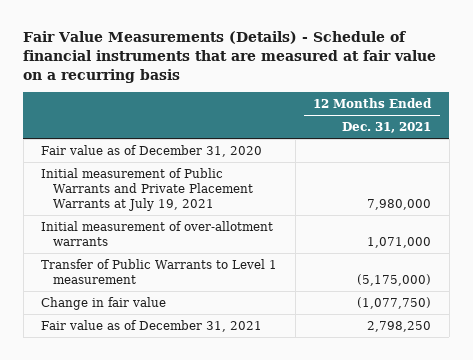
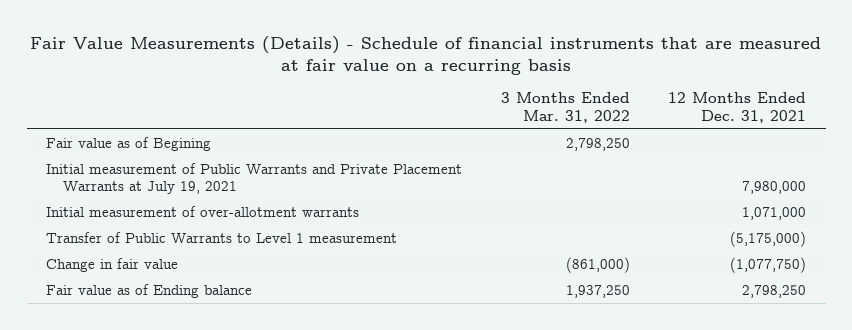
- | 12 Months Ended Dec. 31, 2021
+ | 3 Months Ended Mar. 31, 2022 | 12 Months Ended Dec. 31, 2021
- Fair value as of December 31, 2020
+ Fair value as of Begining | 2,798,250 |
- Fair value as of December 31, 2021 | 2,798,250
+ Fair value as of Ending balance | 1,937,250 | 2,798,250

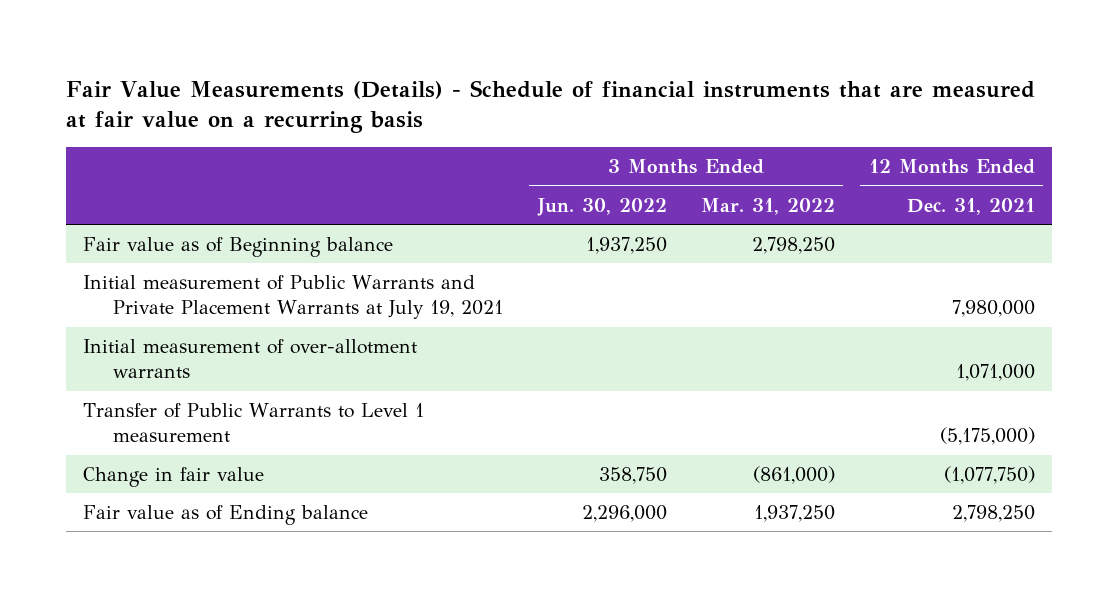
- | 3 Months Ended Mar. 31, 2022 | 12 Months Ended Dec. 31, 2021
+ | 3 Months Ended Jun. 30, 2022 | 3 Months Ended Mar. 31, 2022 | 12 Months Ended Dec. 31, 2021
- Fair value as of Begining | 2,798,250 |
+ Fair value as of Beginning balance | 1,937,250 | 2,798,250 |

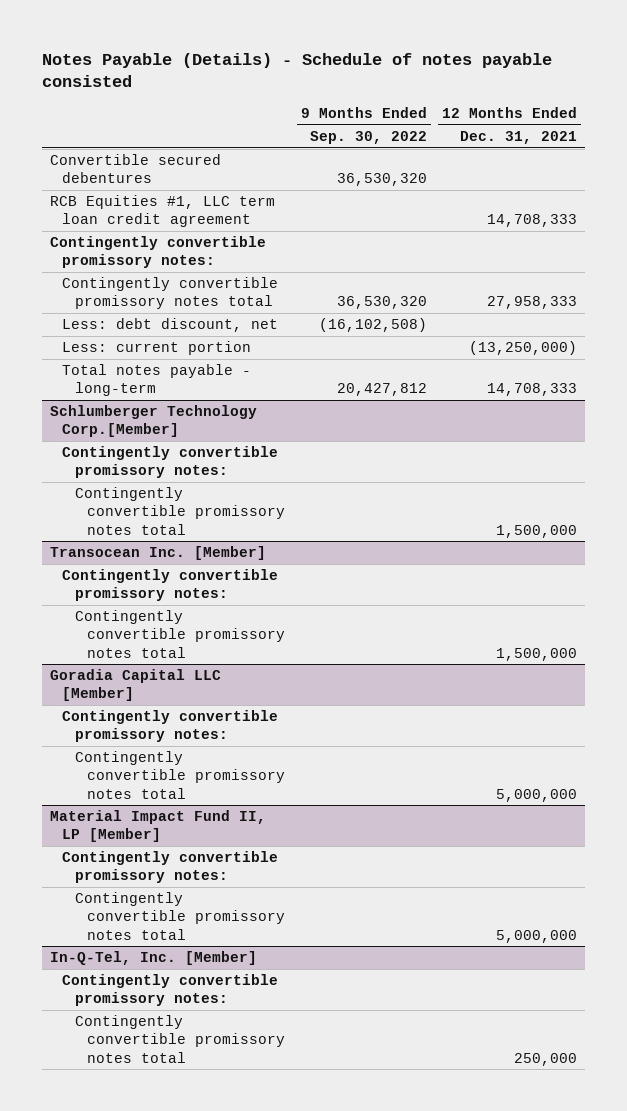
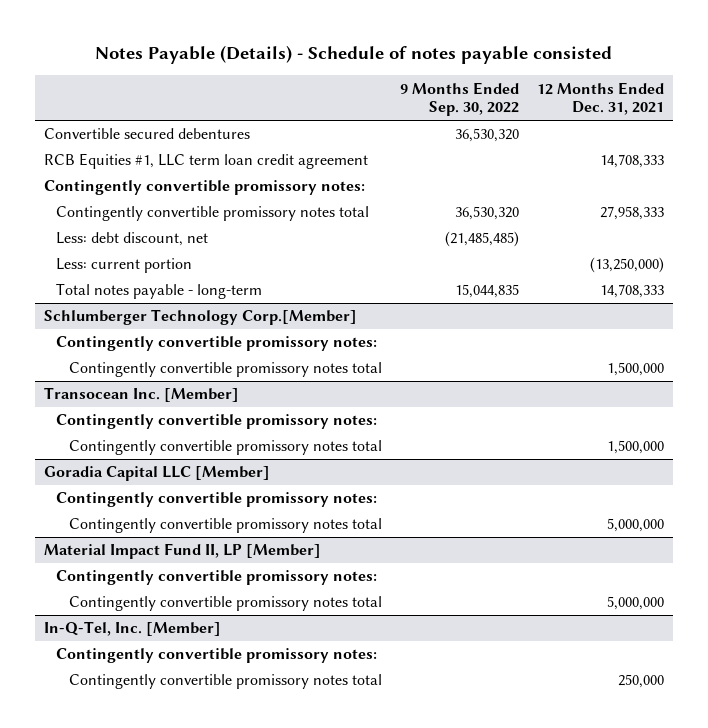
- Less: debt discount, net | (16,102,508) |
+ Less: debt discount, net | (21,485,485) |
- Total notes payable - long-term | 20,427,812 | 14,708,333
+ Total notes payable - long-term | 15,044,835 | 14,708,333

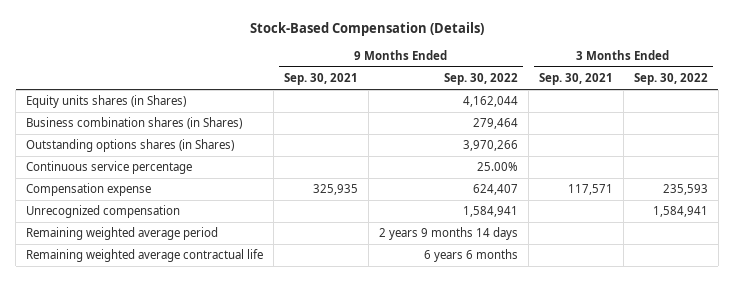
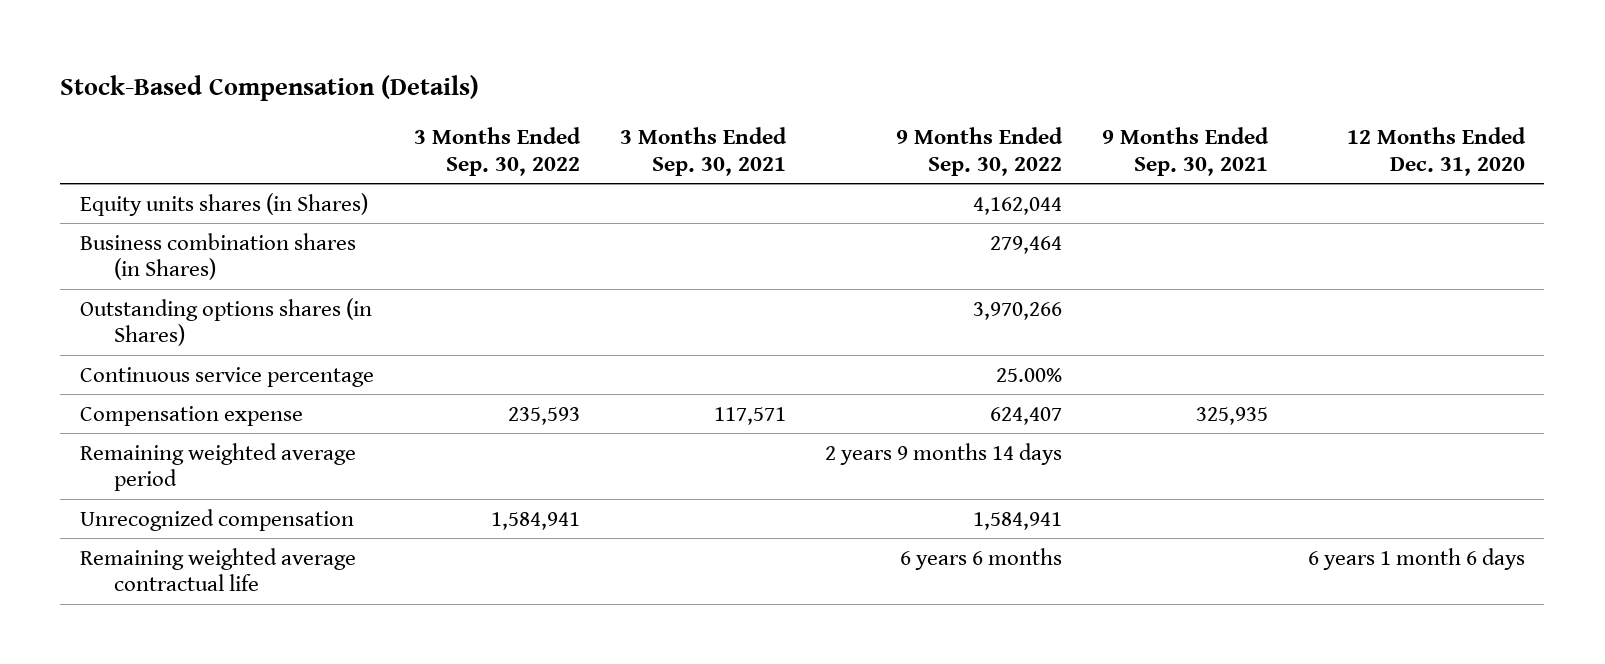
- | 9 Months Ended Sep. 30, 2021 | 9 Months Ended Sep. 30, 2022 | 3 Months Ended Sep. 30, 2021 | 3 Months Ended Sep. 30, 2022
+ | 3 Months Ended Sep. 30, 2022 | 3 Months Ended Sep. 30, 2021 | 9 Months Ended Sep. 30, 2022 | 9 Months Ended Sep. 30, 2021 | 12 Months Ended Dec. 31, 2020
moved down: Unrecognized compensation | 1,584,941 | | 1,584,941 | |

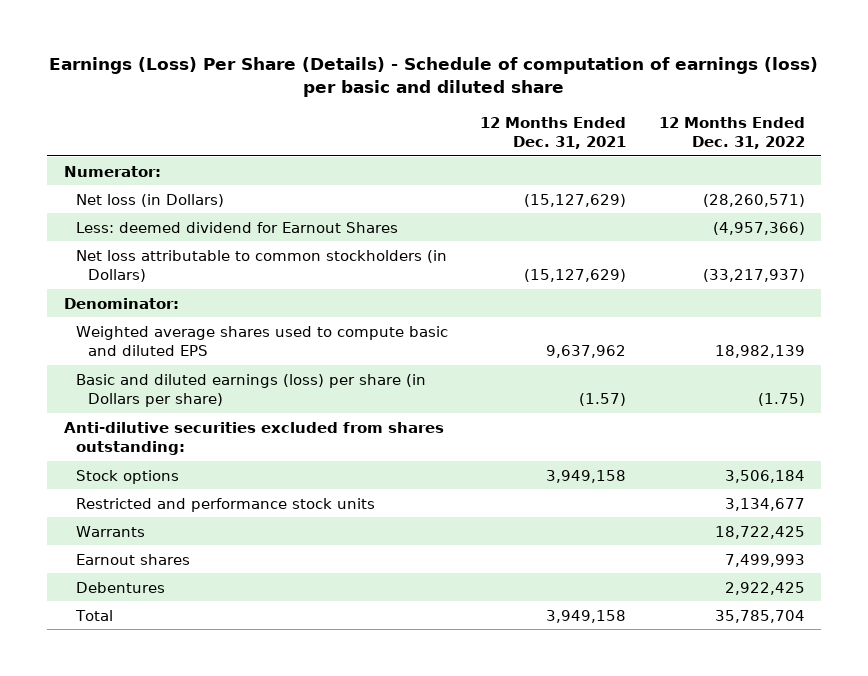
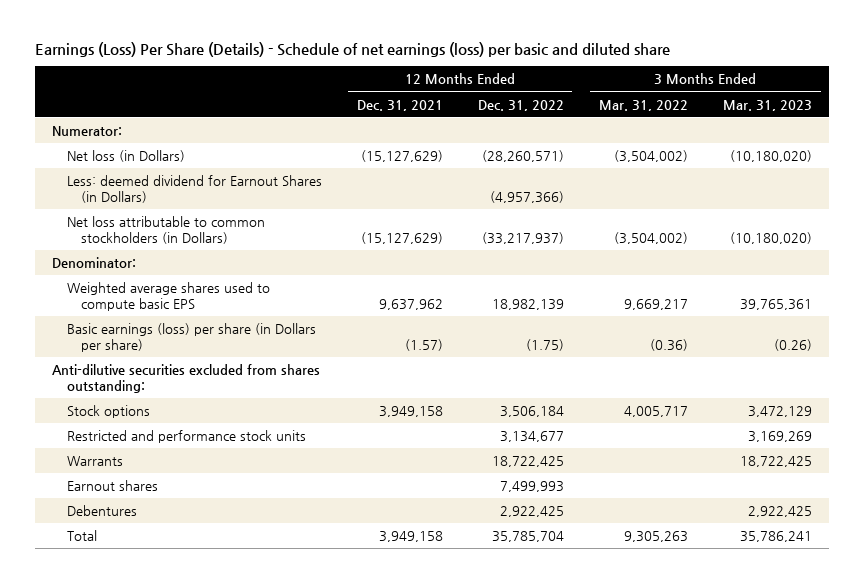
- Earnings (Loss) Per Share (Details) - Schedule of computation of earnings (loss) per basic and diluted share
+ Earnings (Loss) Per Share (Details) - Schedule of net earnings (loss) per basic and diluted share
- | 12 Months Ended Dec. 31, 2021 | 12 Months Ended Dec. 31, 2022
+ | 12 Months Ended Dec. 31, 2021 | 12 Months Ended Dec. 31, 2022 | 3 Months Ended Mar. 31, 2022 | 3 Months Ended Mar. 31, 2023
- Less: deemed dividend for Earnout Shares | | (4,957,366)
+ Less: deemed dividend for Earnout Shares (in Dollars) | | (4,957,366) | |
- Weighted average shares used to compute basic and diluted EPS | 9,637,962 | 18,982,139
- Basic and diluted earnings (loss) per share (in Dollars per share) | (1.57) | (1.75)
+ Weighted average shares used to compute basic EPS | 9,637,962 | 18,982,139 | 9,669,217 | 39,765,361
+ Basic earnings (loss) per share (in Dollars per share) | (1.57) | (1.75) | (0.36) | (0.26)

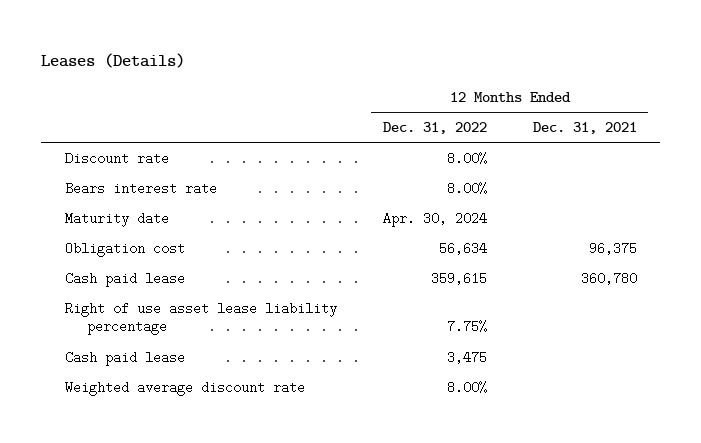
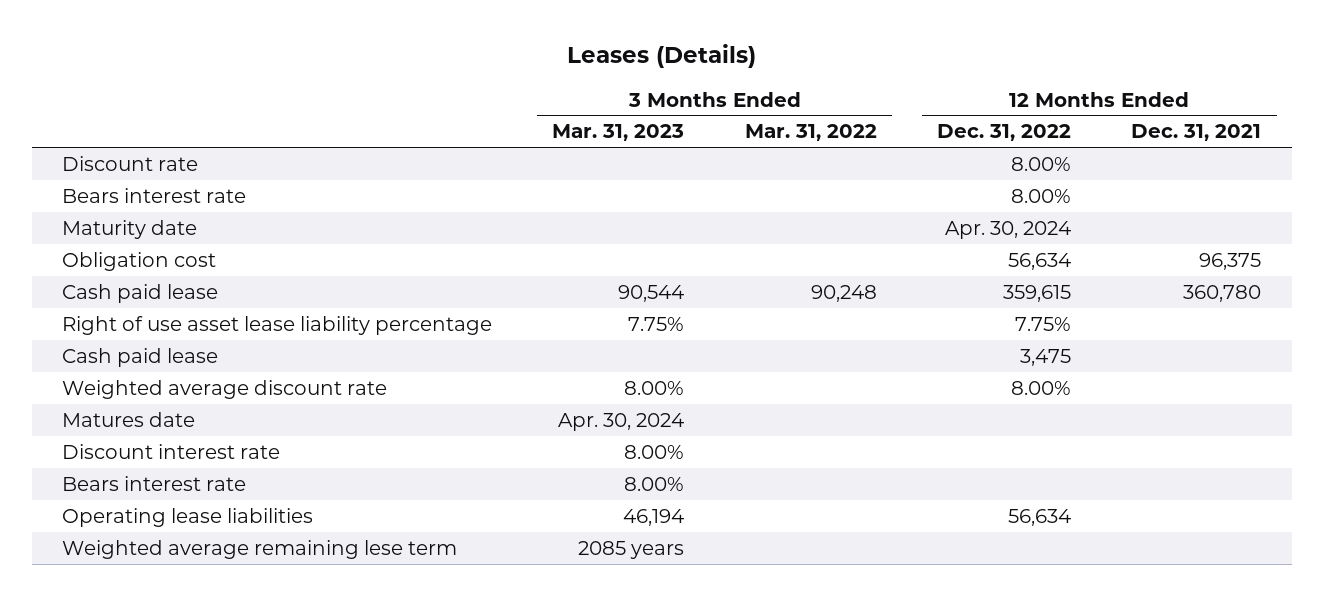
- | 12 Months Ended Dec. 31, 2022 | 12 Months Ended Dec. 31, 2021
+ | 3 Months Ended Mar. 31, 2023 | 3 Months Ended Mar. 31, 2022 | 12 Months Ended Dec. 31, 2022 | 12 Months Ended Dec. 31, 2021
+ Matures date | Apr. 30, 2024 | | |
+ Discount interest rate | 8.00% | | |
+ Bears interest rate | 8.00% | | |
+ Operating lease liabilities | 46,194 | | 56,634 |
+ Weighted average remaining lese term | 2085 years | | |

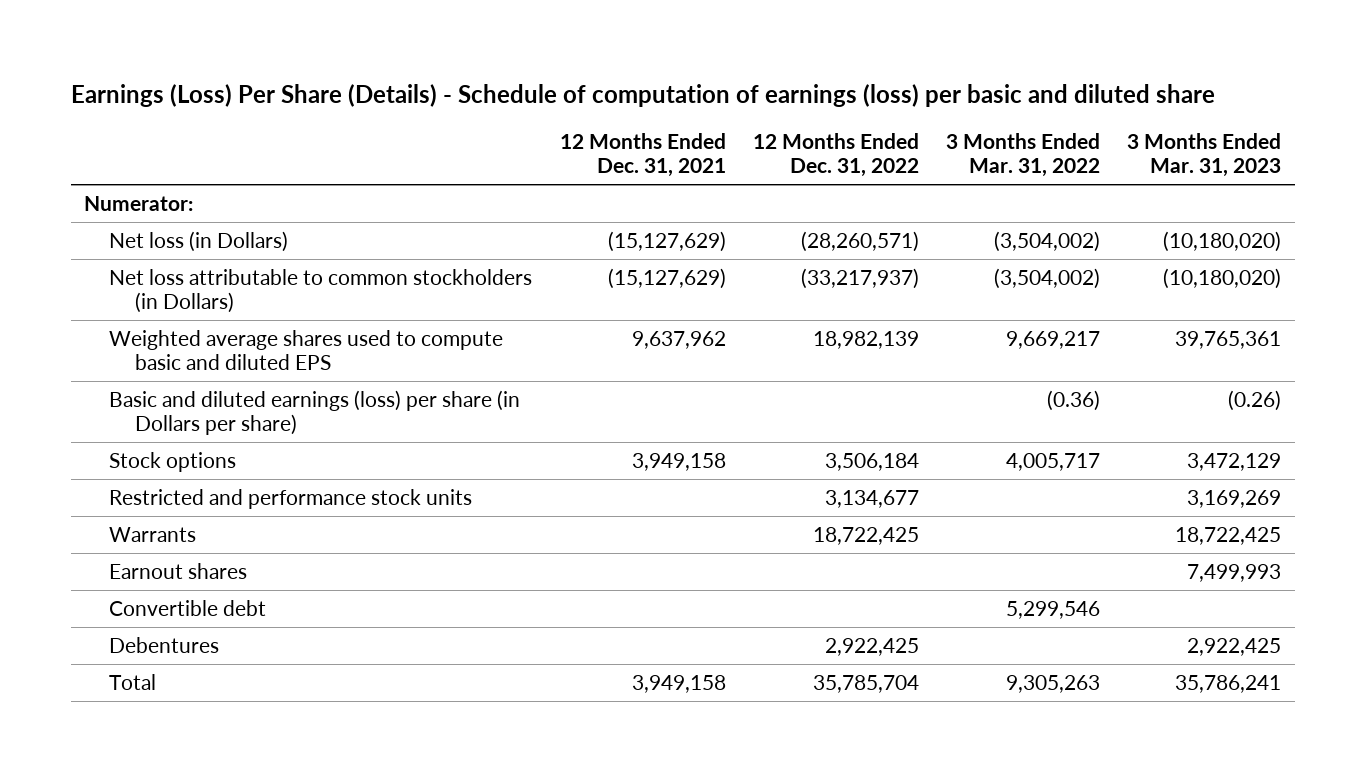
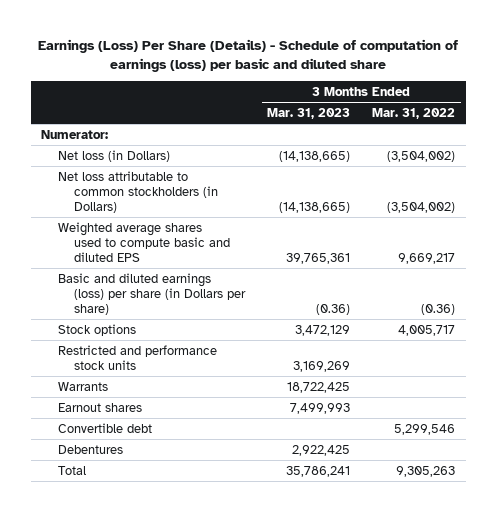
- | 12 Months Ended Dec. 31, 2021 | 12 Months Ended Dec. 31, 2022 | 3 Months Ended Mar. 31, 2022 | 3 Months Ended Mar. 31, 2023
+ | 3 Months Ended Mar. 31, 2023 | 3 Months Ended Mar. 31, 2022
- Net loss (in Dollars) | (15,127,629) | (28,260,571) | (3,504,002) | (10,180,020)
- Net loss attributable to common stockholders (in Dollars) | (15,127,629) | (33,217,937) | (3,504,002) | (10,180,020)
+ Net loss (in Dollars) | (14,138,665) | (3,504,002)
+ Net loss attributable to common stockholders (in Dollars) | (14,138,665) | (3,504,002)
- Basic and diluted earnings (loss) per share (in Dollars per share) | | | (0.36) | (0.26)
+ Basic and diluted earnings (loss) per share (in Dollars per share) | (0.36) | (0.36)

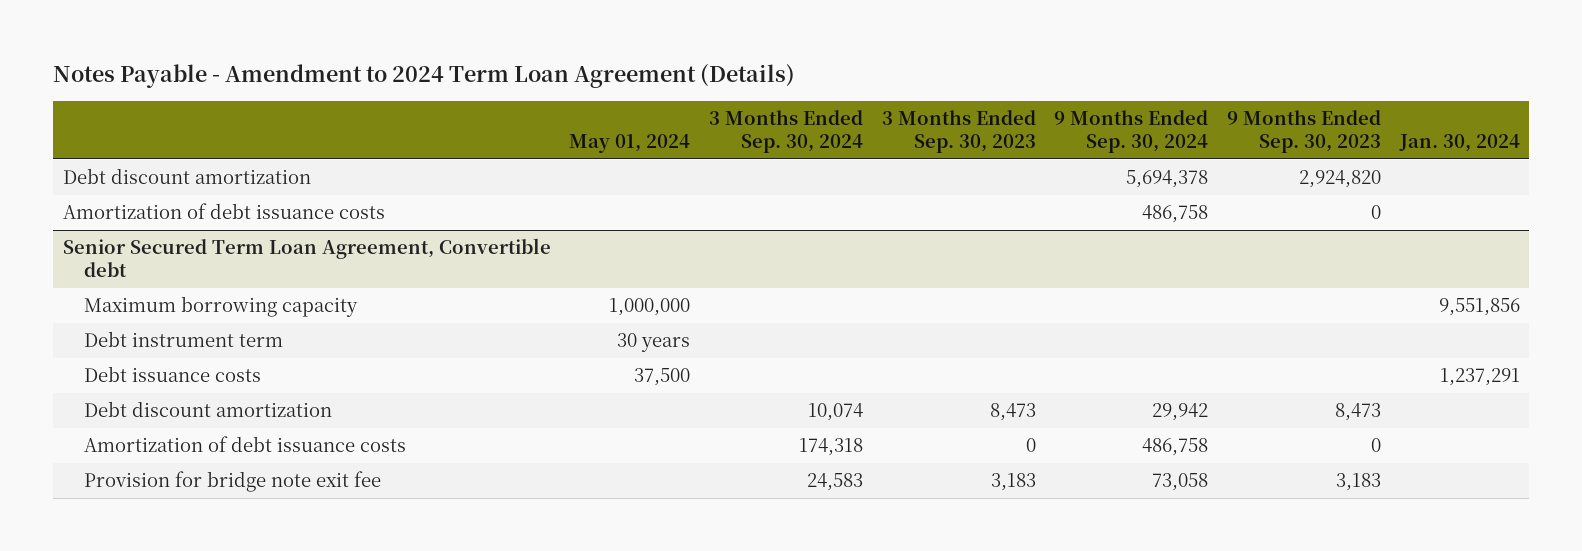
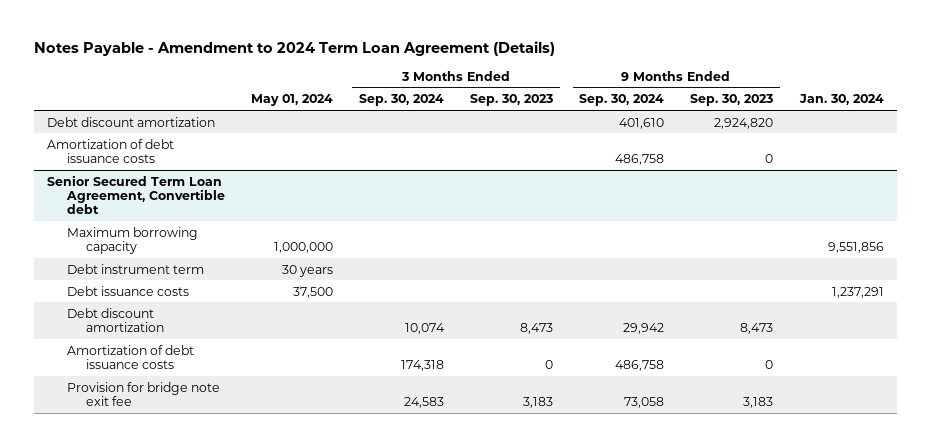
- Debt discount amortization | | | | 5,694,378 | 2,924,820 |
+ Debt discount amortization | | | | 401,610 | 2,924,820 |

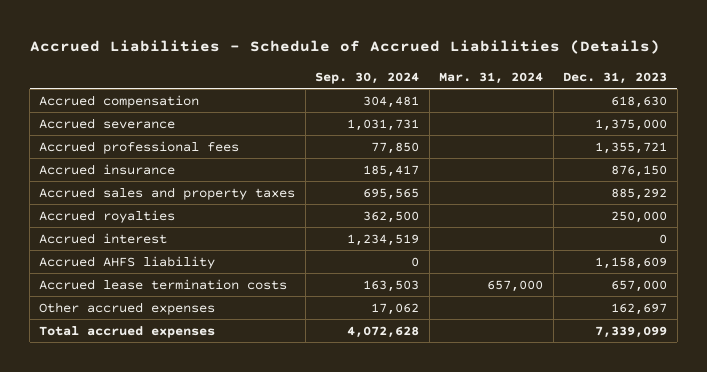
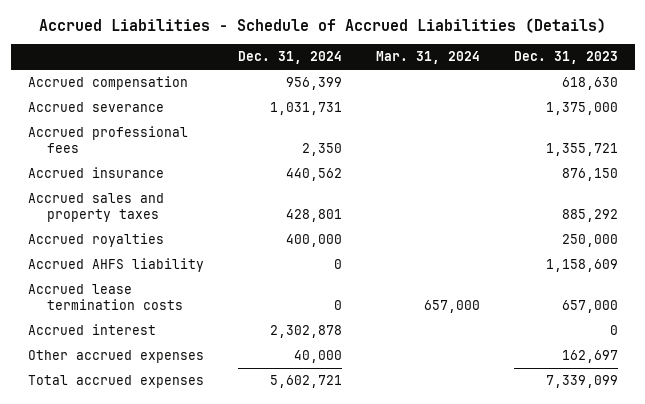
- | Sep. 30, 2024 | Mar. 31, 2024 | Dec. 31, 2023
+ | Dec. 31, 2024 | Mar. 31, 2024 | Dec. 31, 2023
moved down: Accrued interest | 2,302,878 | | 0

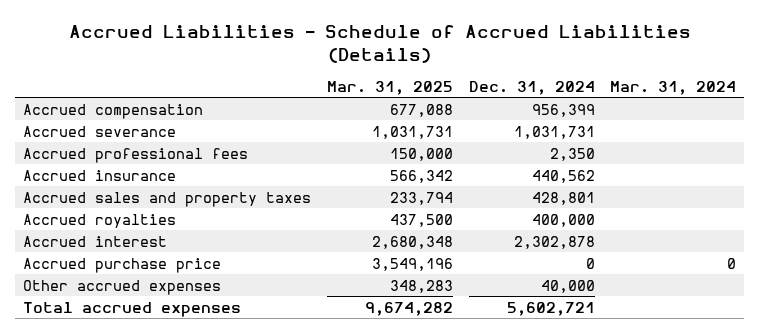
- | Dec. 31, 2024 | Mar. 31, 2024 | Dec. 31, 2023
+ | Mar. 31, 2025 | Dec. 31, 2024 | Mar. 31, 2024
- Accrued AHFS liability | 0 | | 1,158,609
- Accrued lease termination costs | 0 | 657,000 | 657,000
+ Accrued purchase price | 3,549,196 | 0 | 0

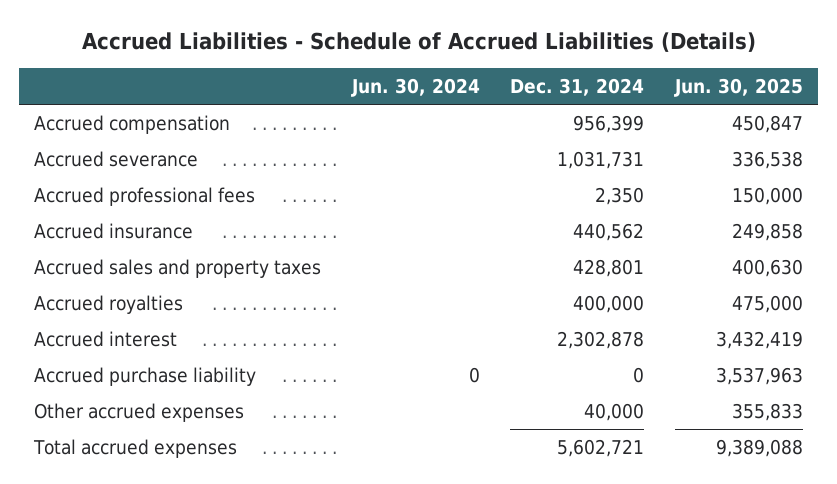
- | Mar. 31, 2025 | Dec. 31, 2024 | Mar. 31, 2024
+ | Jun. 30, 2024 | Dec. 31, 2024 | Jun. 30, 2025
- Accrued purchase price | 3,549,196 | 0 | 0
+ Accrued purchase liability | 0 | 0 | 3,537,963

